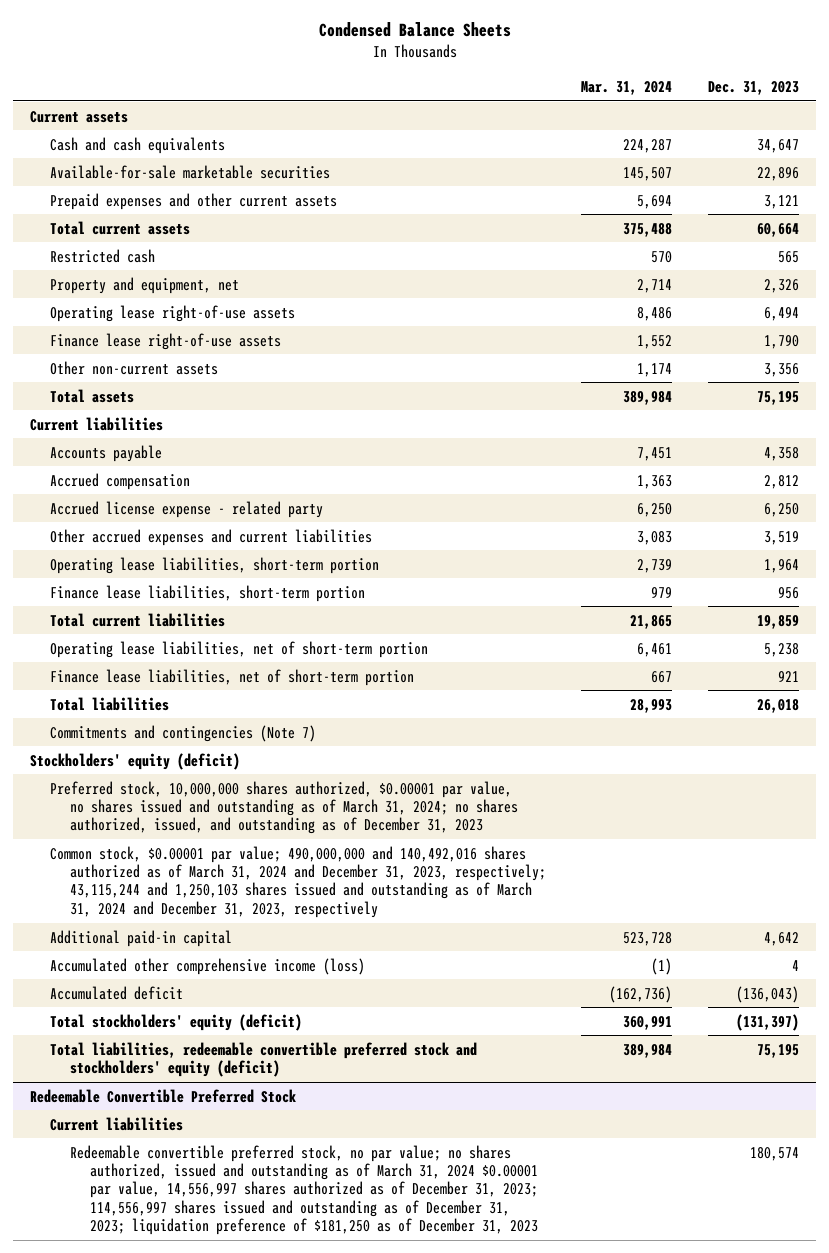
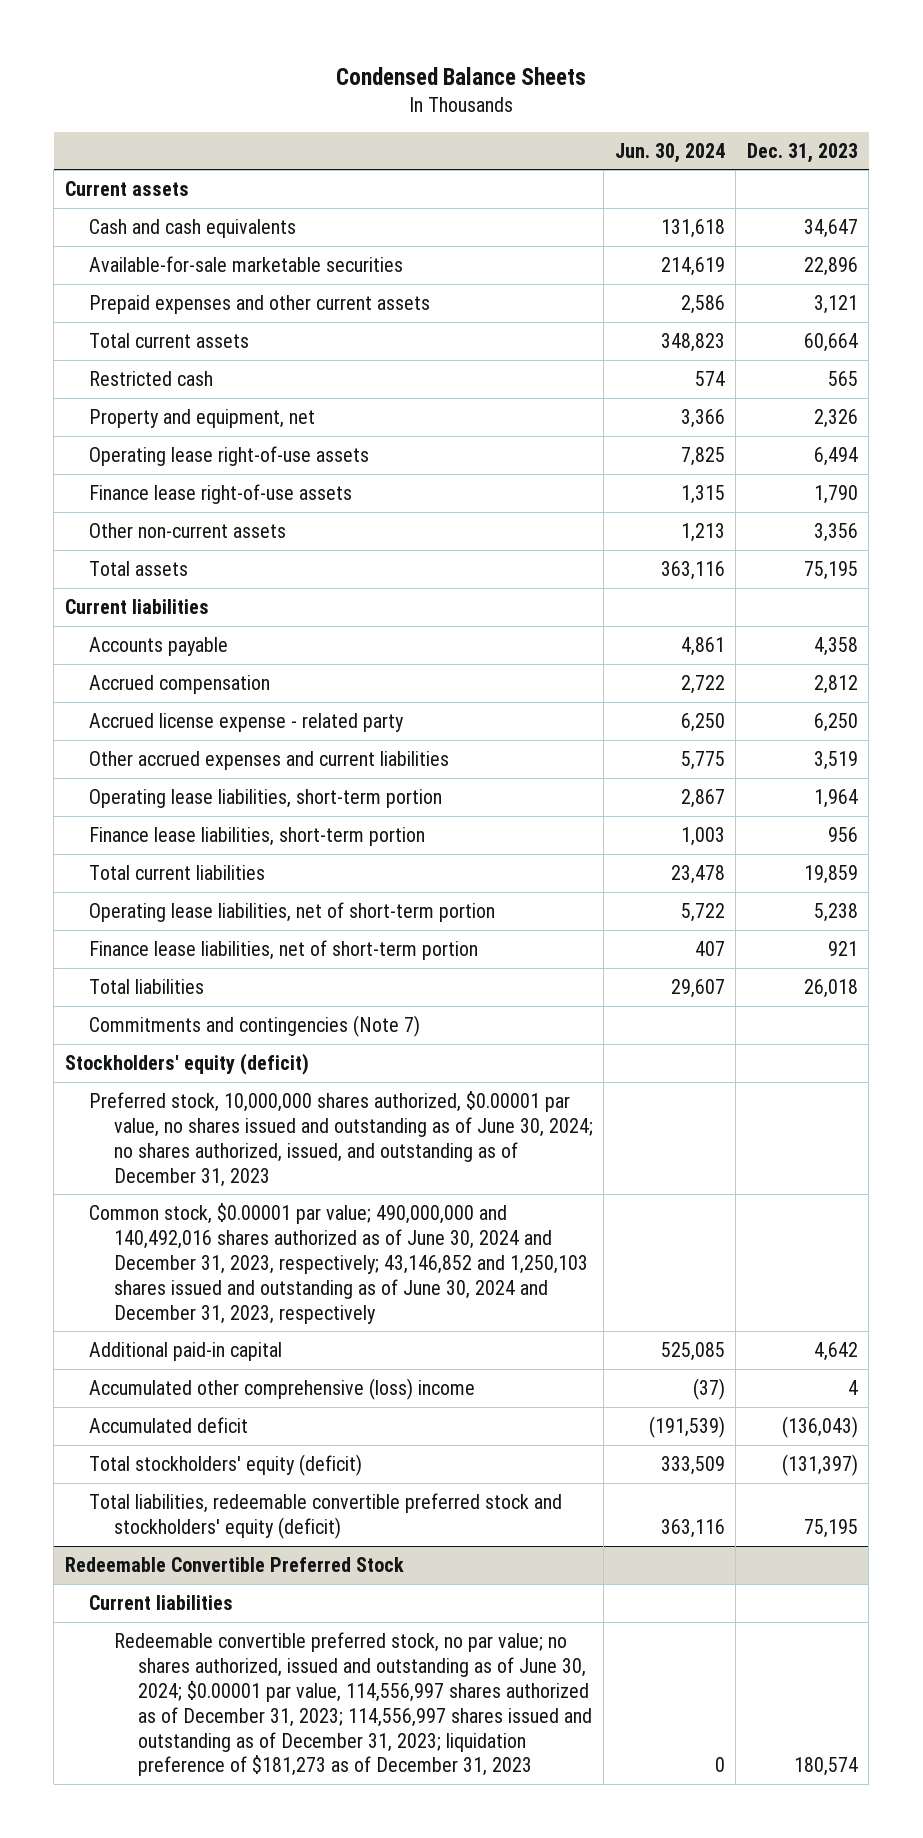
- | Mar. 31, 2024 | Dec. 31, 2023
+ | Jun. 30, 2024 | Dec. 31, 2023
- Preferred stock, 10,000,000 shares authorized, $0.00001 par value, no shares issued and outstanding as of March 31, 2024; no shares authorized, issued, and outstanding as of December 31, 2023
- Common stock, $0.00001 par value; 490,000,000 and 140,492,016 shares authorized as of March 31, 2024 and December 31, 2023, respectively; 43,115,244 and 1,250,103 shares issued and outstanding as of March 31, 2024 and December 31, 2023, respectively
+ Preferred stock, 10,000,000 shares authorized, $0.00001 par value, no shares issued and outstanding as of June 30, 2024; no shares authorized, issued, and outstanding as of December 31, 2023
+ Common stock, $0.00001 par value; 490,000,000 and 140,492,016 shares authorized as of June 30, 2024 and December 31, 2023, respectively; 43,146,852 and 1,250,103 shares issued and outstanding as of June 30, 2024 and December 31, 2023, respectively
- Accumulated other comprehensive income (loss) | (1) | 4
+ Accumulated other comprehensive (loss) income | (37) | 4
@ Redeemable Convertible Preferred Stock
- Redeemable convertible preferred stock, no par value; no shares authorized, issued and outstanding as of March 31, 2024 $0.00001 par value, 14,556,997 shares authorized as of December 31, 2023; 114,556,997 shares issued and outstanding as of December 31, 2023; liquidation preference of $181,250 as of December 31, 2023 | | 180,574
+ Redeemable convertible preferred stock, no par value; no shares authorized, issued and outstanding as of June 30, 2024; $0.00001 par value, 114,556,997 shares authorized as of December 31, 2023; 114,556,997 shares issued and outstanding as of December 31, 2023; liquidation preference of $181,273 as of December 31, 2023 | 0 | 180,574

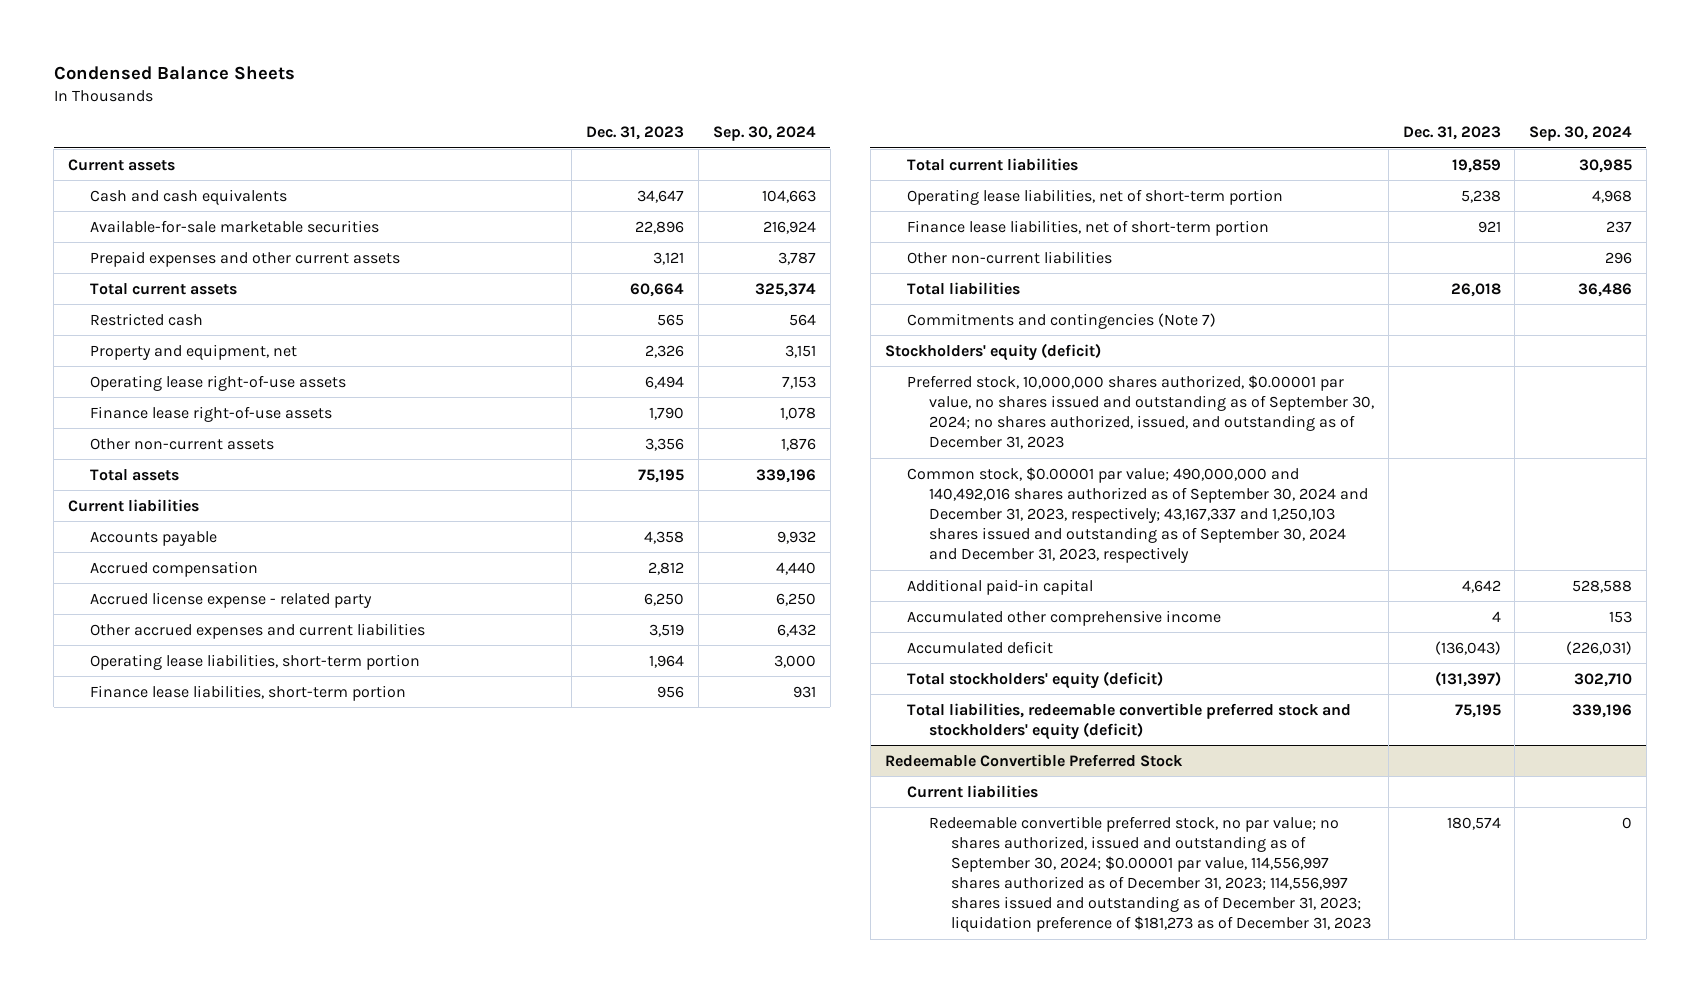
- | Jun. 30, 2024 | Dec. 31, 2023
+ | Dec. 31, 2023 | Sep. 30, 2024
+ Other non-current liabilities | | 296
- Preferred stock, 10,000,000 shares authorized, $0.00001 par value, no shares issued and outstanding as of June 30, 2024; no shares authorized, issued, and outstanding as of December 31, 2023
- Common stock, $0.00001 par value; 490,000,000 and 140,492,016 shares authorized as of June 30, 2024 and December 31, 2023, respectively; 43,146,852 and 1,250,103 shares issued and outstanding as of June 30, 2024 and December 31, 2023, respectively
+ Preferred stock, 10,000,000 shares authorized, $0.00001 par value, no shares issued and outstanding as of September 30, 2024; no shares authorized, issued, and outstanding as of December 31, 2023
+ Common stock, $0.00001 par value; 490,000,000 and 140,492,016 shares authorized as of September 30, 2024 and December 31, 2023, respectively; 43,167,337 and 1,250,103 shares issued and outstanding as of September 30, 2024 and December 31, 2023, respectively
- Accumulated other comprehensive (loss) income | (37) | 4
+ Accumulated other comprehensive income | 4 | 153
@ Redeemable Convertible Preferred Stock
- Redeemable convertible preferred stock, no par value; no shares authorized, issued and outstanding as of June 30, 2024; $0.00001 par value, 114,556,997 shares authorized as of December 31, 2023; 114,556,997 shares issued and outstanding as of December 31, 2023; liquidation preference of $181,273 as of December 31, 2023 | 0 | 180,574
+ Redeemable convertible preferred stock, no par value; no shares authorized, issued and outstanding as of September 30, 2024; $0.00001 par value, 114,556,997 shares authorized as of December 31, 2023; 114,556,997 shares issued and outstanding as of December 31, 2023; liquidation preference of $181,273 as of December 31, 2023 | 180,574 | 0

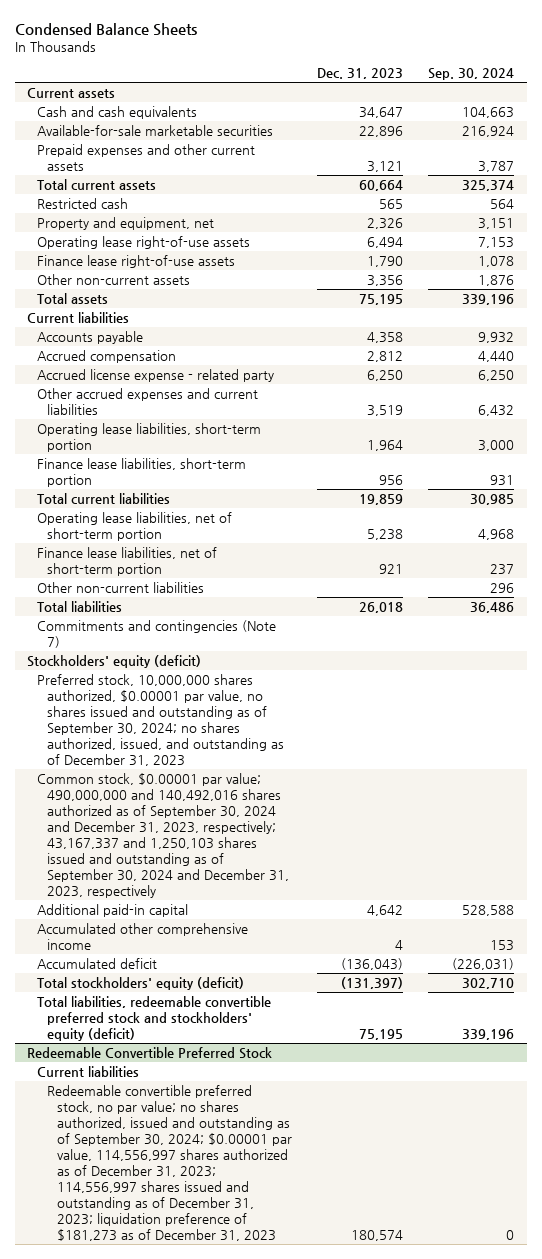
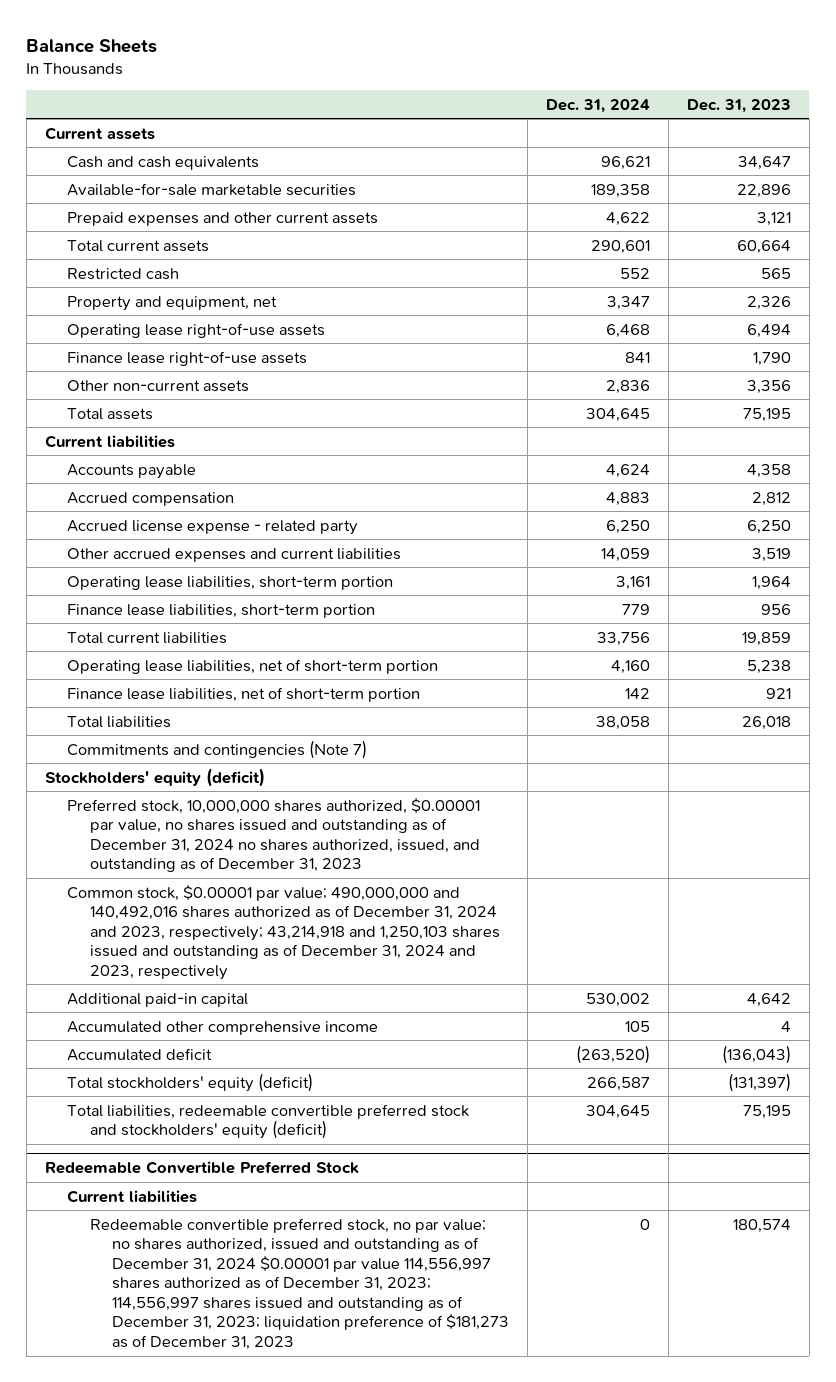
- Condensed Balance Sheets
+ Balance Sheets
- | Dec. 31, 2023 | Sep. 30, 2024
+ | Dec. 31, 2024 | Dec. 31, 2023
- Other non-current liabilities | | 296
- Preferred stock, 10,000,000 shares authorized, $0.00001 par value, no shares issued and outstanding as of September 30, 2024; no shares authorized, issued, and outstanding as of December 31, 2023
- Common stock, $0.00001 par value; 490,000,000 and 140,492,016 shares authorized as of September 30, 2024 and December 31, 2023, respectively; 43,167,337 and 1,250,103 shares issued and outstanding as of September 30, 2024 and December 31, 2023, respectively
+ Preferred stock, 10,000,000 shares authorized, $0.00001 par value, no shares issued and outstanding as of December 31, 2024 no shares authorized, issued, and outstanding as of December 31, 2023
+ Common stock, $0.00001 par value; 490,000,000 and 140,492,016 shares authorized as of December 31, 2024 and 2023, respectively; 43,214,918 and 1,250,103 shares issued and outstanding as of December 31, 2024 and 2023, respectively
@ Redeemable Convertible Preferred Stock
- Redeemable convertible preferred stock, no par value; no shares authorized, issued and outstanding as of September 30, 2024; $0.00001 par value, 114,556,997 shares authorized as of December 31, 2023; 114,556,997 shares issued and outstanding as of December 31, 2023; liquidation preference of $181,273 as of December 31, 2023 | 180,574 | 0
+ Redeemable convertible preferred stock, no par value; no shares authorized, issued and outstanding as of December 31, 2024 $0.00001 par value 114,556,997 shares authorized as of December 31, 2023; 114,556,997 shares issued and outstanding as of December 31, 2023; liquidation preference of $181,273 as of December 31, 2023 | 0 | 180,574

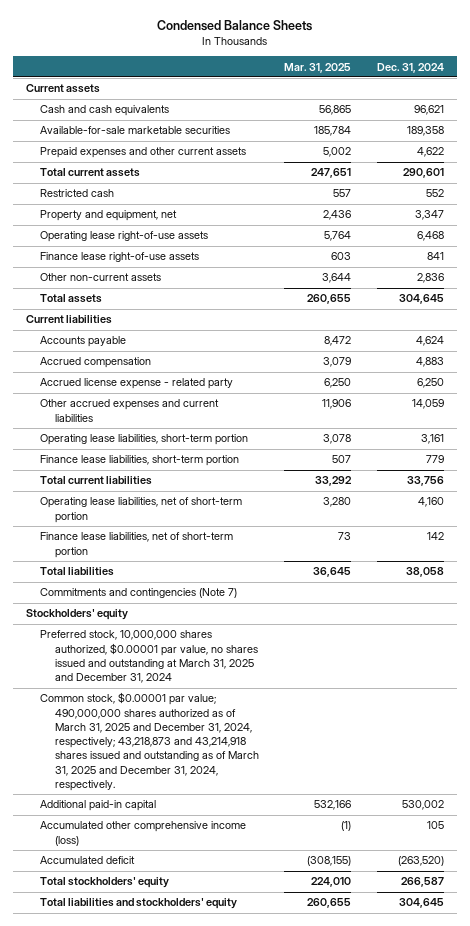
- Balance Sheets
+ Condensed Balance Sheets
- | Dec. 31, 2024 | Dec. 31, 2023
+ | Mar. 31, 2025 | Dec. 31, 2024
- Stockholders' equity (deficit)
- Preferred stock, 10,000,000 shares authorized, $0.00001 par value, no shares issued and outstanding as of December 31, 2024 no shares authorized, issued, and outstanding as of December 31, 2023
- Common stock, $0.00001 par value; 490,000,000 and 140,492,016 shares authorized as of December 31, 2024 and 2023, respectively; 43,214,918 and 1,250,103 shares issued and outstanding as of December 31, 2024 and 2023, respectively
+ Stockholders' equity
+ Preferred stock, 10,000,000 shares authorized, $0.00001 par value, no shares issued and outstanding at March 31, 2025 and December 31, 2024
+ Common stock, $0.00001 par value; 490,000,000 shares authorized as of March 31, 2025 and December 31, 2024, respectively; 43,218,873 and 43,214,918 shares issued and outstanding as of March 31, 2025 and December 31, 2024, respectively.
- Accumulated other comprehensive income | 105 | 4
+ Accumulated other comprehensive income (loss) | (1) | 105
- Total stockholders' equity (deficit) | 266,587 | (131,397)
- Total liabilities, redeemable convertible preferred stock and stockholders' equity (deficit) | 304,645 | 75,195
- Redeemable Convertible Preferred Stock
- Current liabilities
- Redeemable convertible preferred stock, no par value; no shares authorized, issued and outstanding as of December 31, 2024 $0.00001 par value 114,556,997 shares authorized as of December 31, 2023; 114,556,997 shares issued and outstanding as of December 31, 2023; liquidation preference of $181,273 as of December 31, 2023 | 0 | 180,574
+ Total stockholders' equity | 224,010 | 266,587
+ Total liabilities and stockholders' equity | 260,655 | 304,645

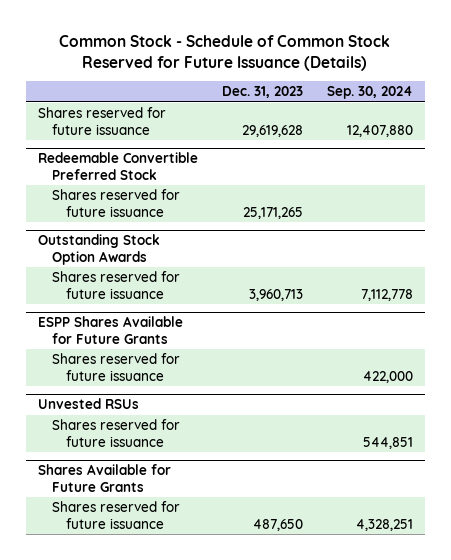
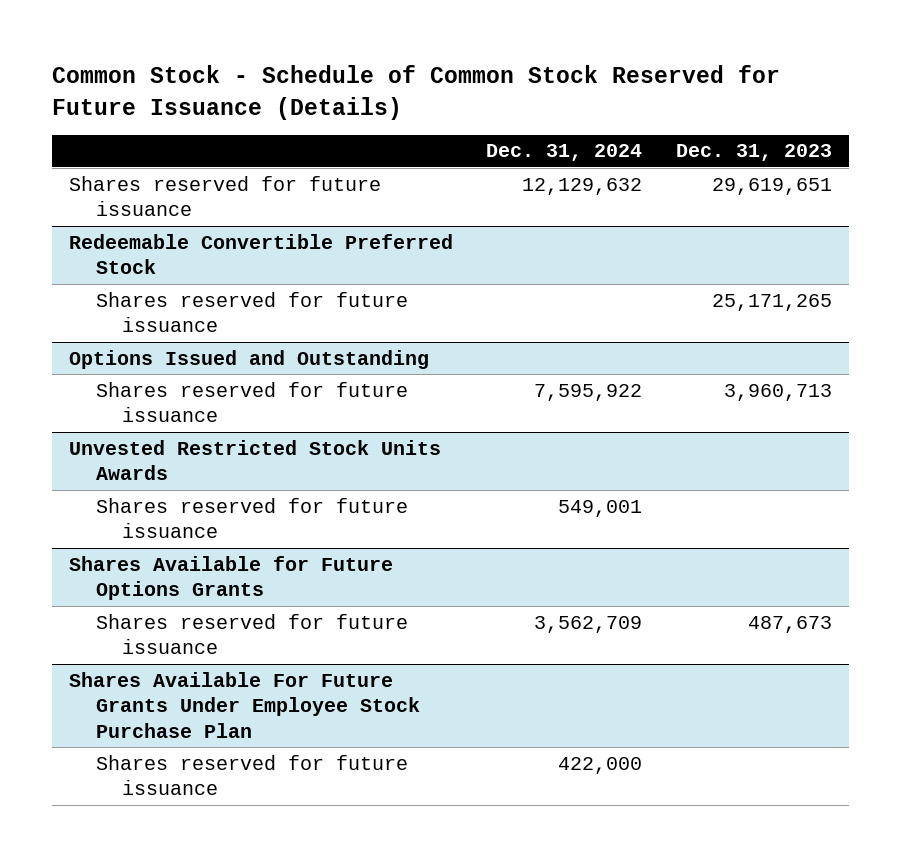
- | Dec. 31, 2023 | Sep. 30, 2024
+ | Dec. 31, 2024 | Dec. 31, 2023
- Shares reserved for future issuance | 29,619,628 | 12,407,880
+ Shares reserved for future issuance | 12,129,632 | 29,619,651
- Outstanding Stock Option Awards
+ Options Issued and Outstanding
- ESPP Shares Available for Future Grants
+ Unvested Restricted Stock Units Awards
- Unvested RSUs
+ Shares Available for Future Options Grants
+ Shares reserved for future issuance | 3,562,709 | 487,673
+ Shares Available For Future Grants Under Employee Stock Purchase Plan
- Shares Available for Future Grants
- Shares reserved for future issuance | 487,650 | 4,328,251

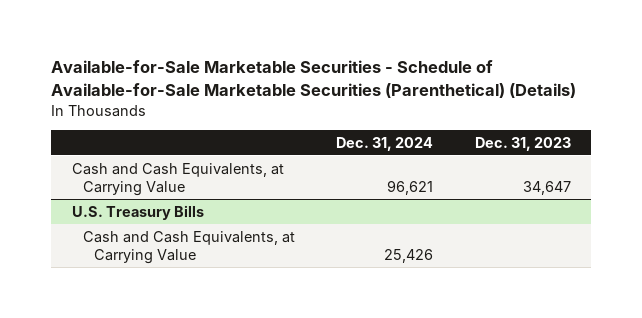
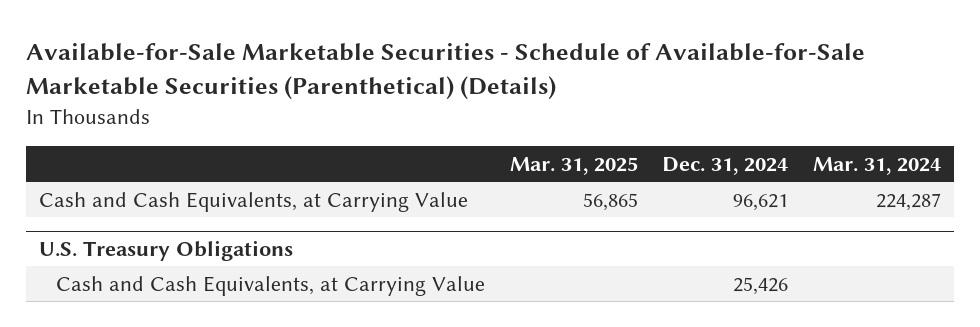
- | Dec. 31, 2024 | Dec. 31, 2023
+ | Mar. 31, 2025 | Dec. 31, 2024 | Mar. 31, 2024
- U.S. Treasury Bills
+ U.S. Treasury Obligations

